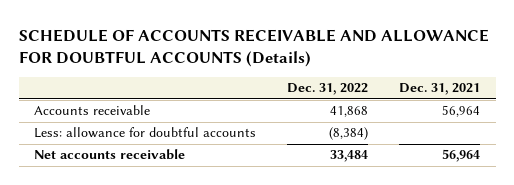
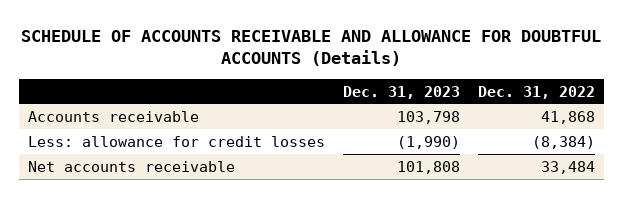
- | Dec. 31, 2022 | Dec. 31, 2021
+ | Dec. 31, 2023 | Dec. 31, 2022
- Less: allowance for doubtful accounts | (8,384) |
+ Less: allowance for credit losses | (1,990) | (8,384)

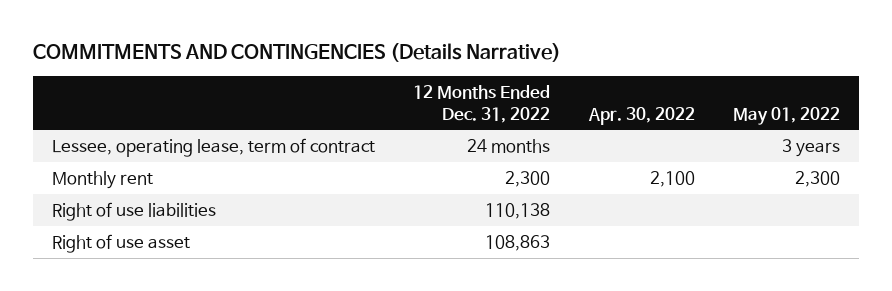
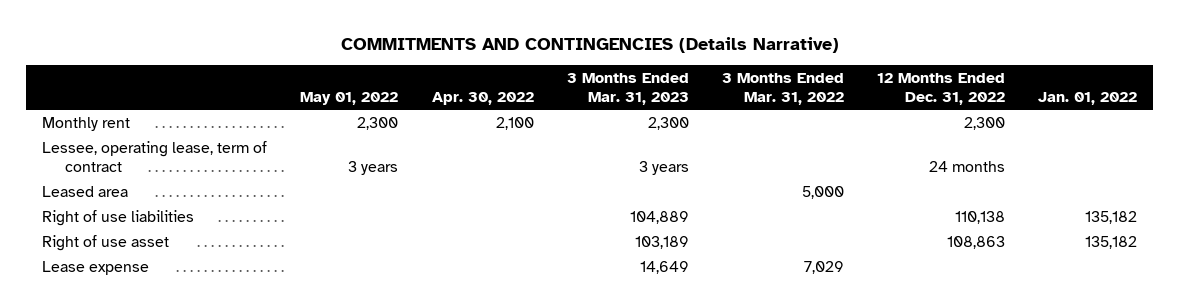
- | 12 Months Ended Dec. 31, 2022 | Apr. 30, 2022 | May 01, 2022
+ | May 01, 2022 | Apr. 30, 2022 | 3 Months Ended Mar. 31, 2023 | 3 Months Ended Mar. 31, 2022 | 12 Months Ended Dec. 31, 2022 | Jan. 01, 2022
moved down: Lessee, operating lease, term of contract | 3 years | | 3 years | | 24 months |
+ Leased area | | | | 5,000 | |
+ Lease expense | | | 14,649 | 7,029 | |

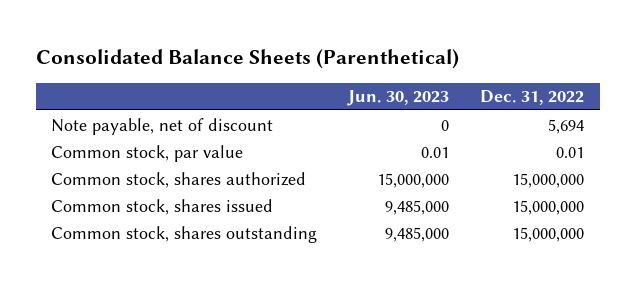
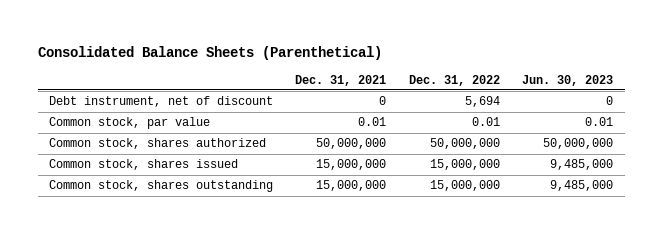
- | Jun. 30, 2023 | Dec. 31, 2022
+ | Dec. 31, 2021 | Dec. 31, 2022 | Jun. 30, 2023
- Note payable, net of discount | 0 | 5,694
+ Debt instrument, net of discount | 0 | 5,694 | 0
- Common stock, shares authorized | 15,000,000 | 15,000,000
+ Common stock, shares authorized | 50,000,000 | 50,000,000 | 50,000,000

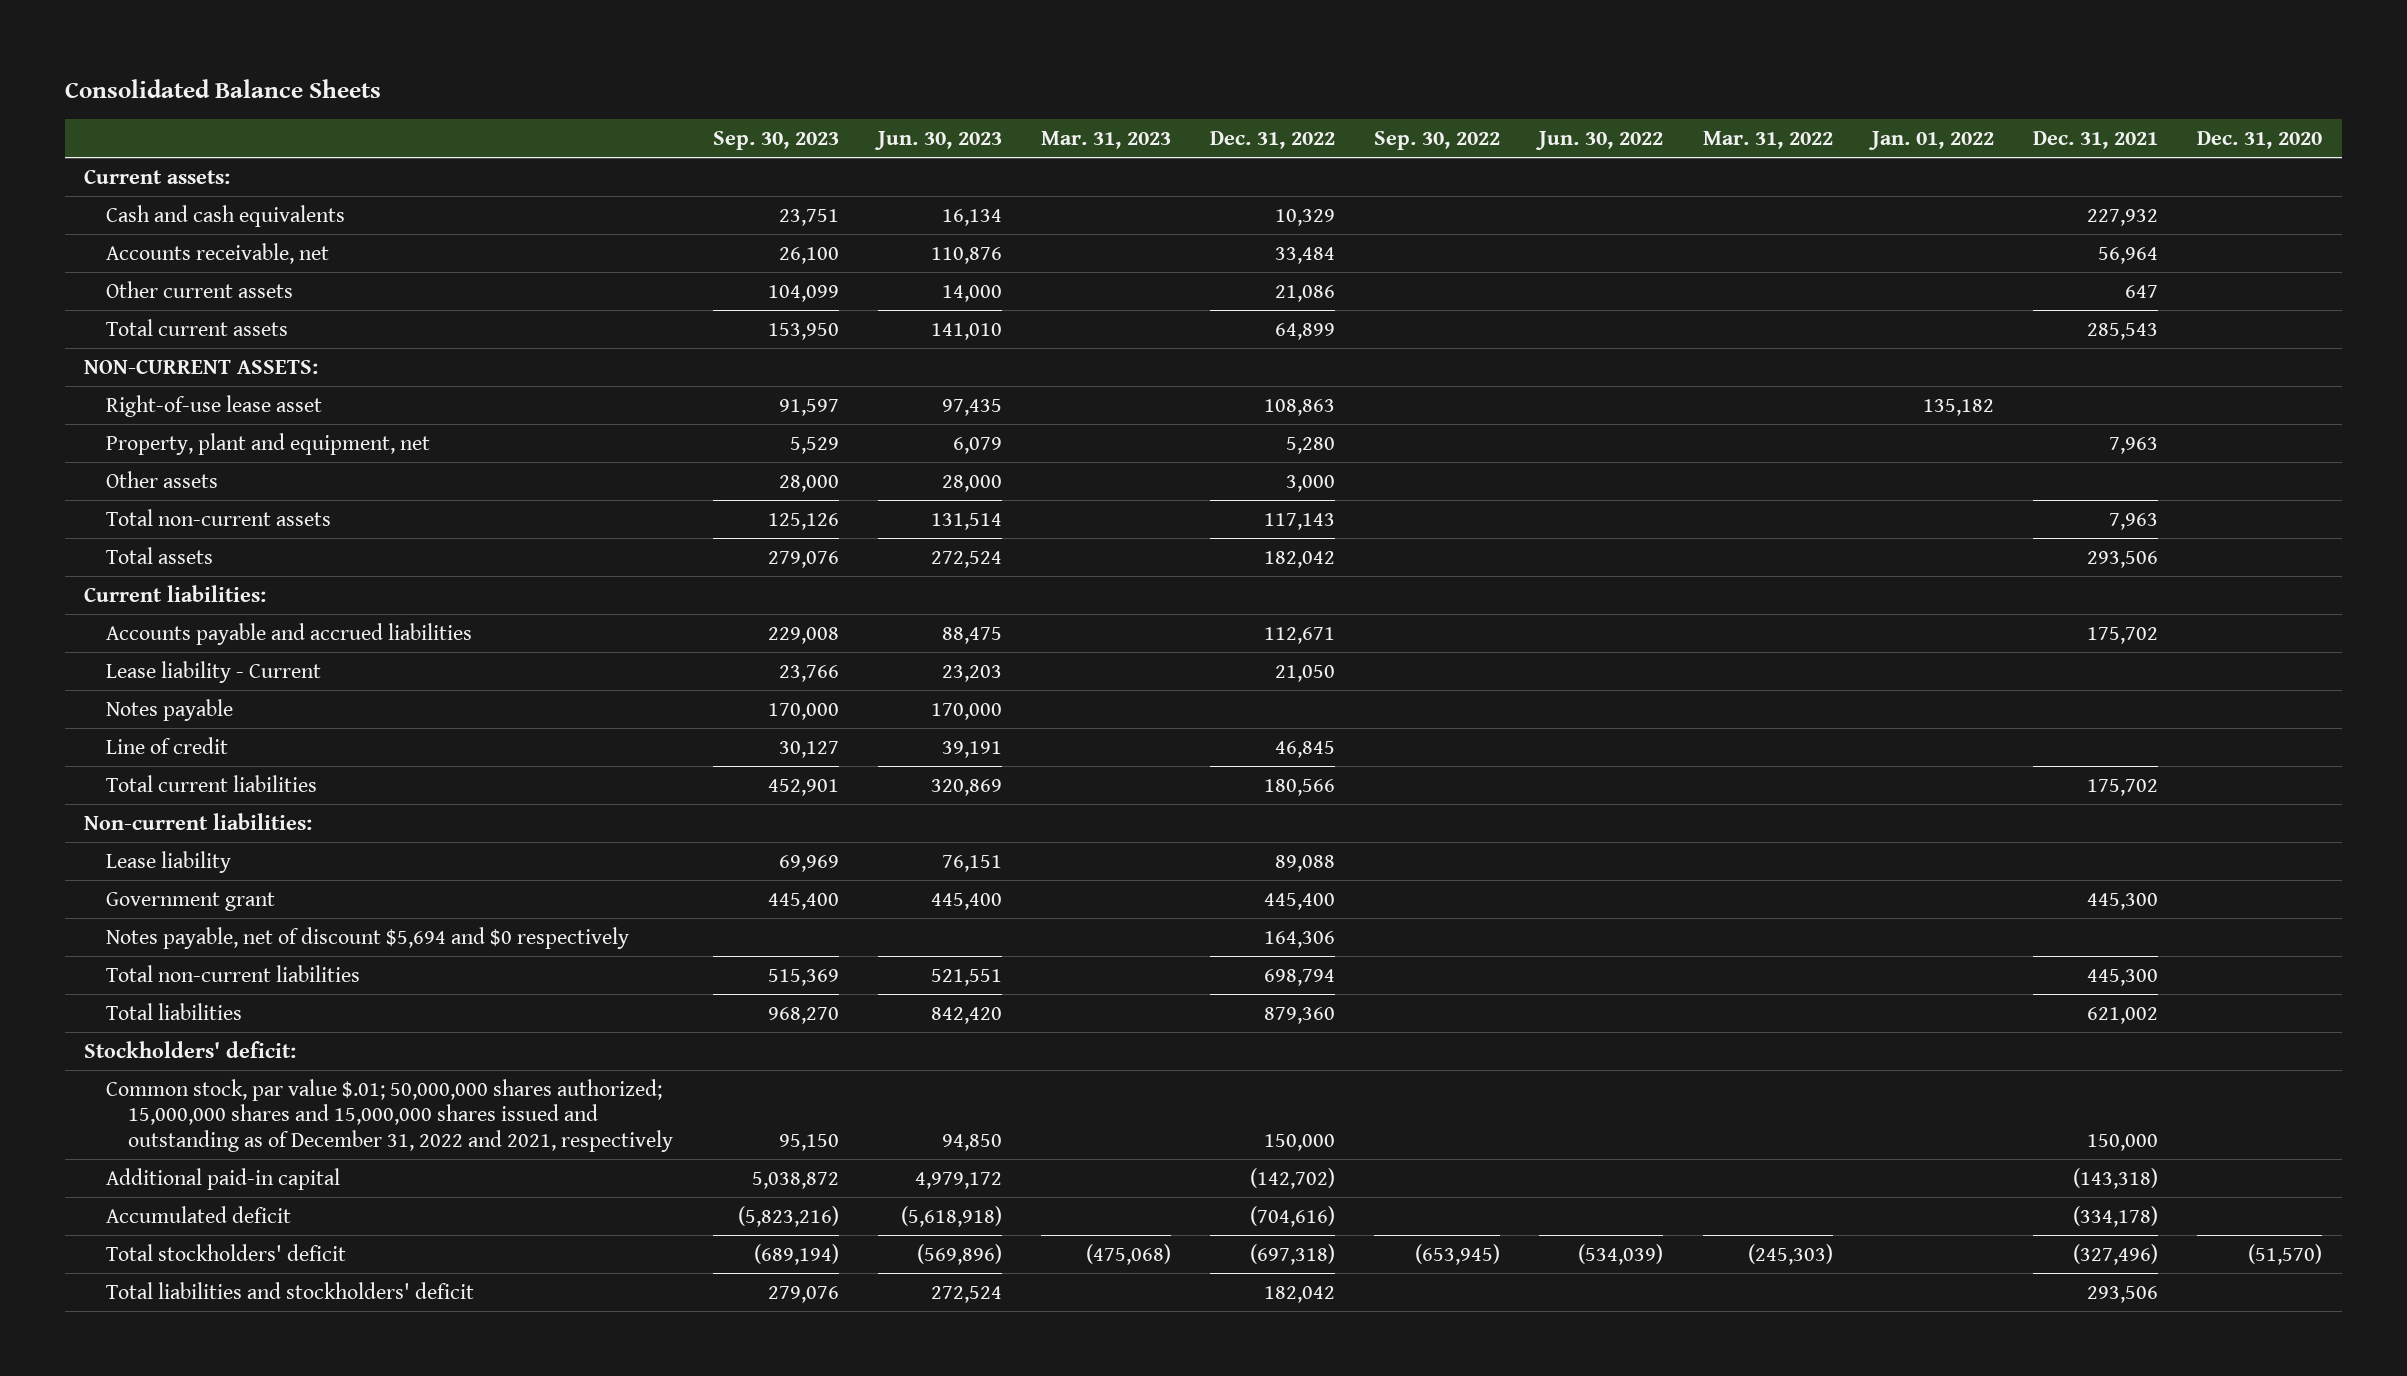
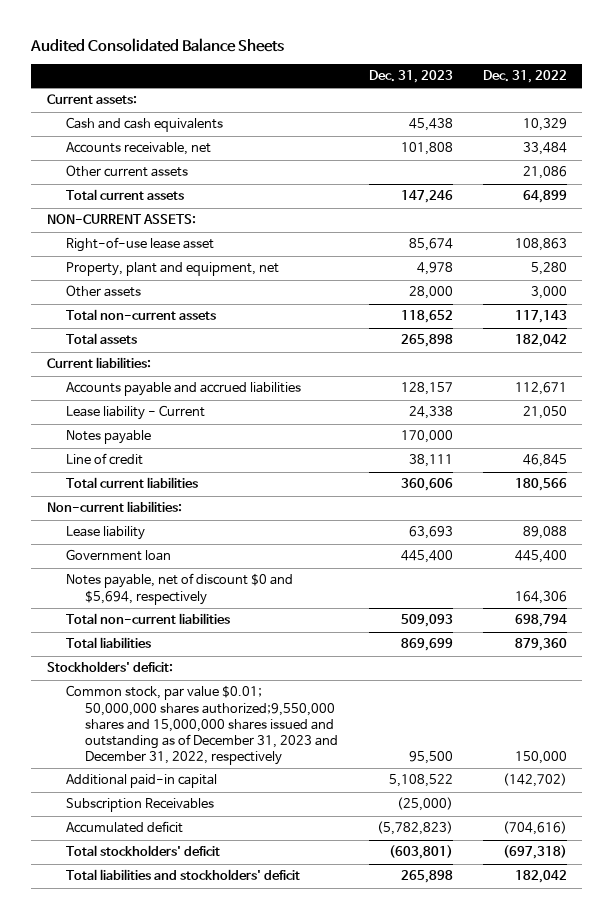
- Consolidated Balance Sheets
+ Audited Consolidated Balance Sheets
- | Sep. 30, 2023 | Jun. 30, 2023 | Mar. 31, 2023 | Dec. 31, 2022 | Sep. 30, 2022 | Jun. 30, 2022 | Mar. 31, 2022 | Jan. 01, 2022 | Dec. 31, 2021 | Dec. 31, 2020
+ | Dec. 31, 2023 | Dec. 31, 2022
- Government grant | 445,400 | 445,400 | | 445,400 | | | | | 445,300 |
- Notes payable, net of discount $5,694 and $0 respectively | | | | 164,306 | | | | | |
+ Government loan | 445,400 | 445,400
+ Notes payable, net of discount $0 and $5,694, respectively | | 164,306
- Common stock, par value $.01; 50,000,000 shares authorized; 15,000,000 shares and 15,000,000 shares issued and outstanding as of December 31, 2022 and 2021, respectively | 95,150 | 94,850 | | 150,000 | | | | | 150,000 |
+ Common stock, par value $0.01; 50,000,000 shares authorized;9,550,000 shares and 15,000,000 shares issued and outstanding as of December 31, 2023 and December 31, 2022, respectively | 95,500 | 150,000
+ Subscription Receivables | (25,000) |

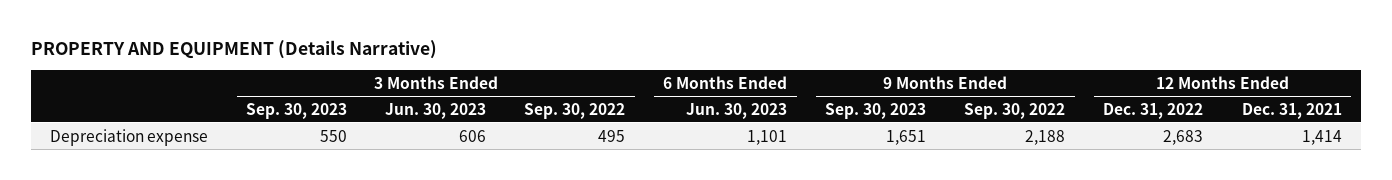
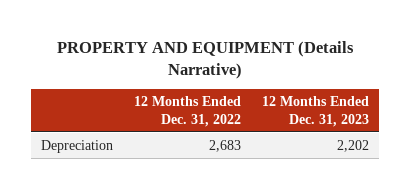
- | 3 Months Ended Sep. 30, 2023 | 3 Months Ended Jun. 30, 2023 | 3 Months Ended Sep. 30, 2022 | 6 Months Ended Jun. 30, 2023 | 9 Months Ended Sep. 30, 2023 | 9 Months Ended Sep. 30, 2022 | 12 Months Ended Dec. 31, 2022 | 12 Months Ended Dec. 31, 2021
+ | 12 Months Ended Dec. 31, 2022 | 12 Months Ended Dec. 31, 2023
- Depreciation expense | 550 | 606 | 495 | 1,101 | 1,651 | 2,188 | 2,683 | 1,414
+ Depreciation | 2,683 | 2,202

